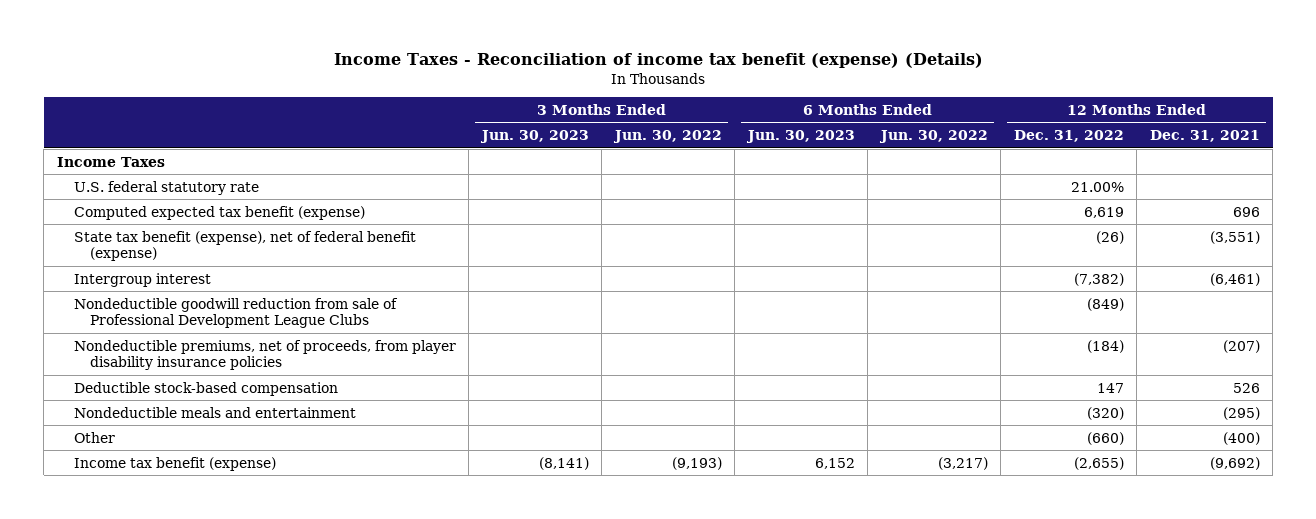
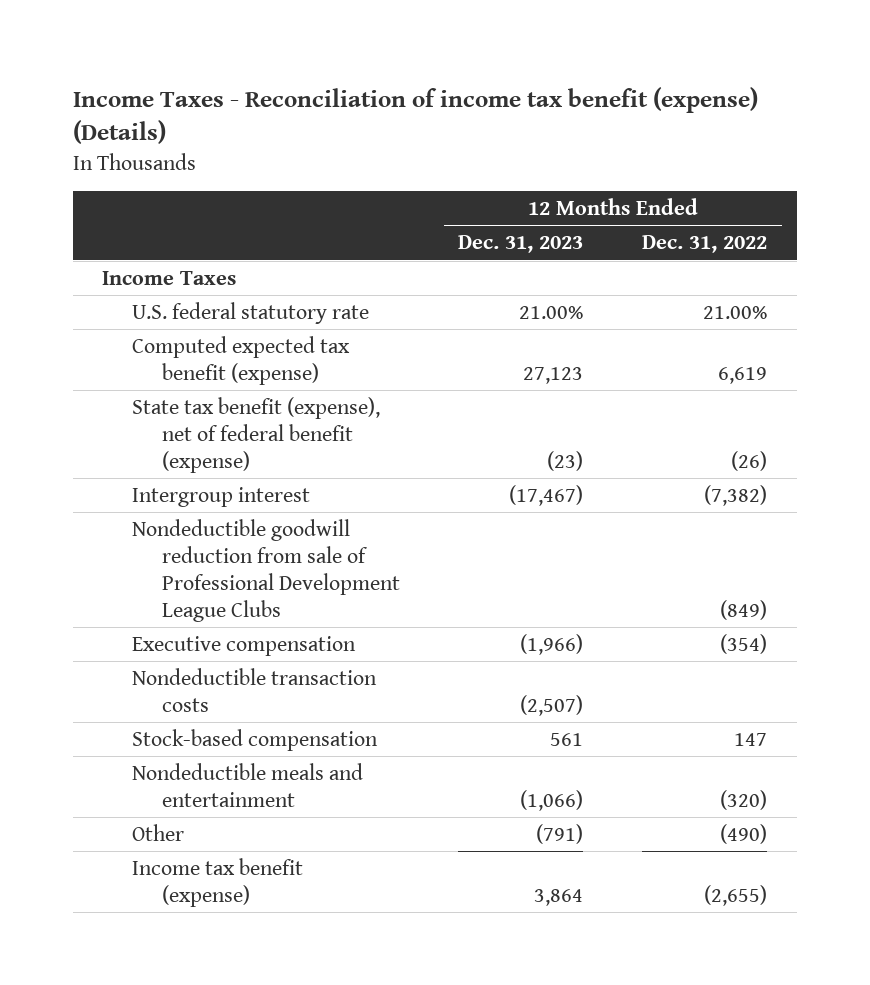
- | 3 Months Ended Jun. 30, 2023 | 3 Months Ended Jun. 30, 2022 | 6 Months Ended Jun. 30, 2023 | 6 Months Ended Jun. 30, 2022 | 12 Months Ended Dec. 31, 2022 | 12 Months Ended Dec. 31, 2021
+ | 12 Months Ended Dec. 31, 2023 | 12 Months Ended Dec. 31, 2022
- Nondeductible premiums, net of proceeds, from player disability insurance policies | | | | | (184) | (207)
- Deductible stock-based compensation | | | | | 147 | 526
+ Executive compensation | (1,966) | (354)
+ Nondeductible transaction costs | (2,507) |
+ Stock-based compensation | 561 | 147
- Other | | | | | (660) | (400)
+ Other | (791) | (490)

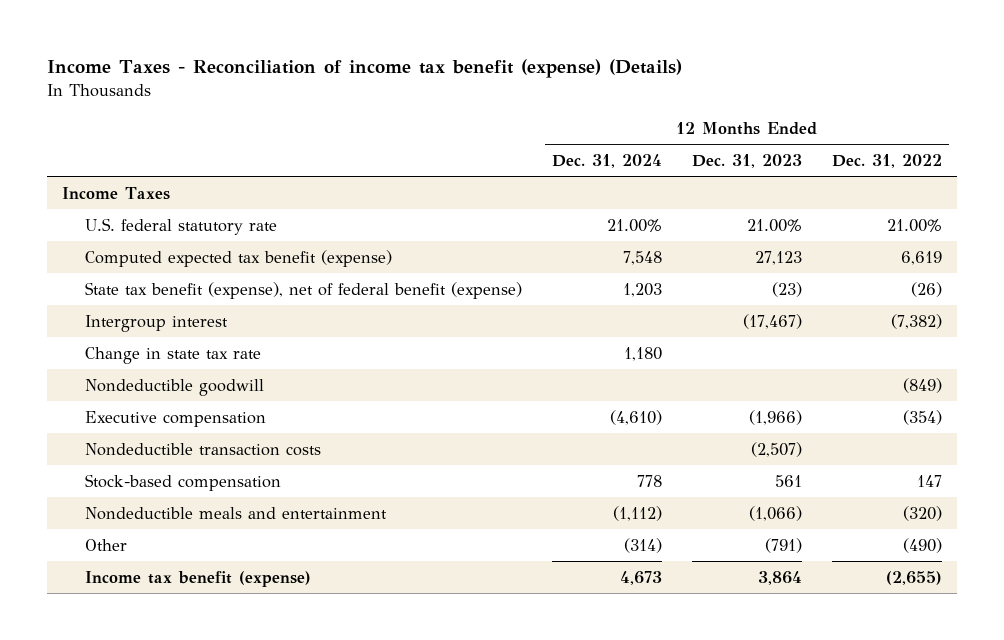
- | 12 Months Ended Dec. 31, 2023 | 12 Months Ended Dec. 31, 2022
+ | 12 Months Ended Dec. 31, 2024 | 12 Months Ended Dec. 31, 2023 | 12 Months Ended Dec. 31, 2022
- Nondeductible goodwill reduction from sale of Professional Development League Clubs | | (849)
+ Change in state tax rate | 1,180 | |
+ Nondeductible goodwill | | | (849)

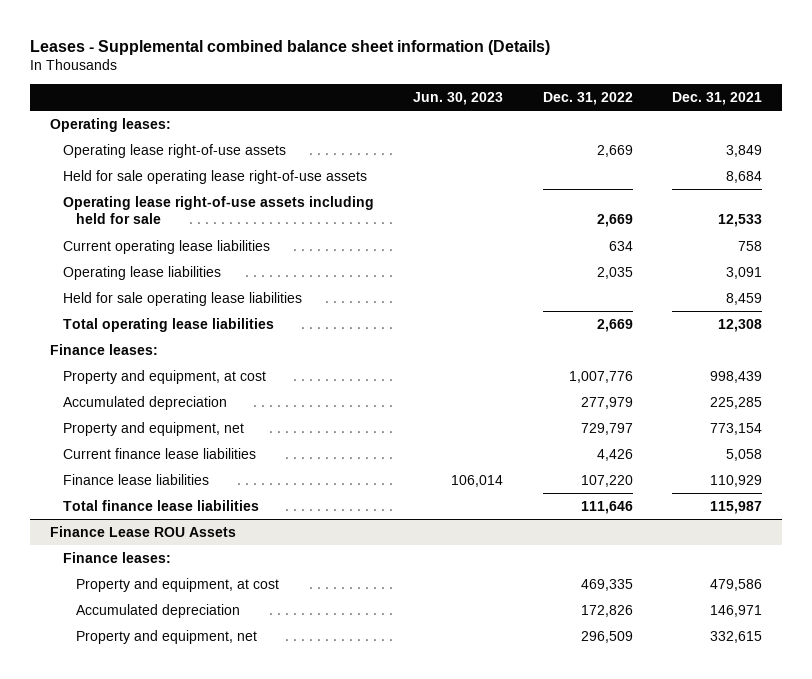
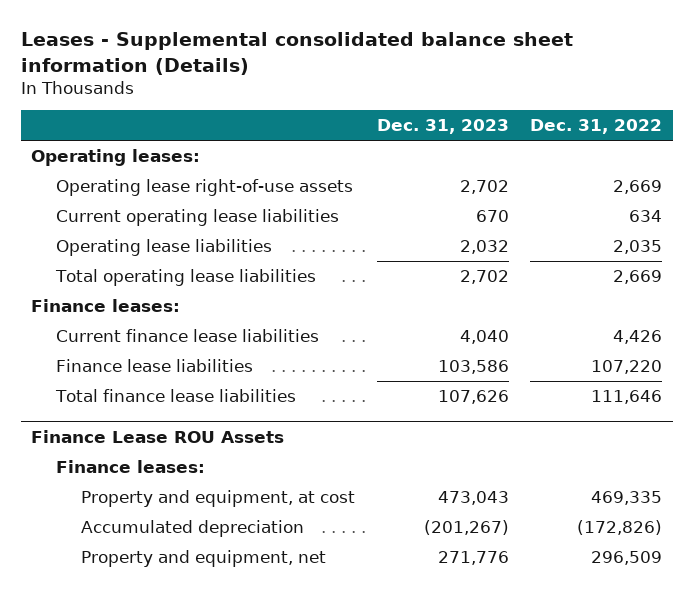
- Leases - Supplemental combined balance sheet information (Details)
+ Leases - Supplemental consolidated balance sheet information (Details)
- | Jun. 30, 2023 | Dec. 31, 2022 | Dec. 31, 2021
+ | Dec. 31, 2023 | Dec. 31, 2022
- Held for sale operating lease right-of-use assets | | | 8,684
- Operating lease right-of-use assets including held for sale | | 2,669 | 12,533
- Held for sale operating lease liabilities | | | 8,459
- Property and equipment, at cost | | 1,007,776 | 998,439
- Accumulated depreciation | | 277,979 | 225,285
- Property and equipment, net | | 729,797 | 773,154
@ Finance Lease ROU Assets
- Accumulated depreciation | | 172,826 | 146,971
+ Accumulated depreciation | (201,267) | (172,826)

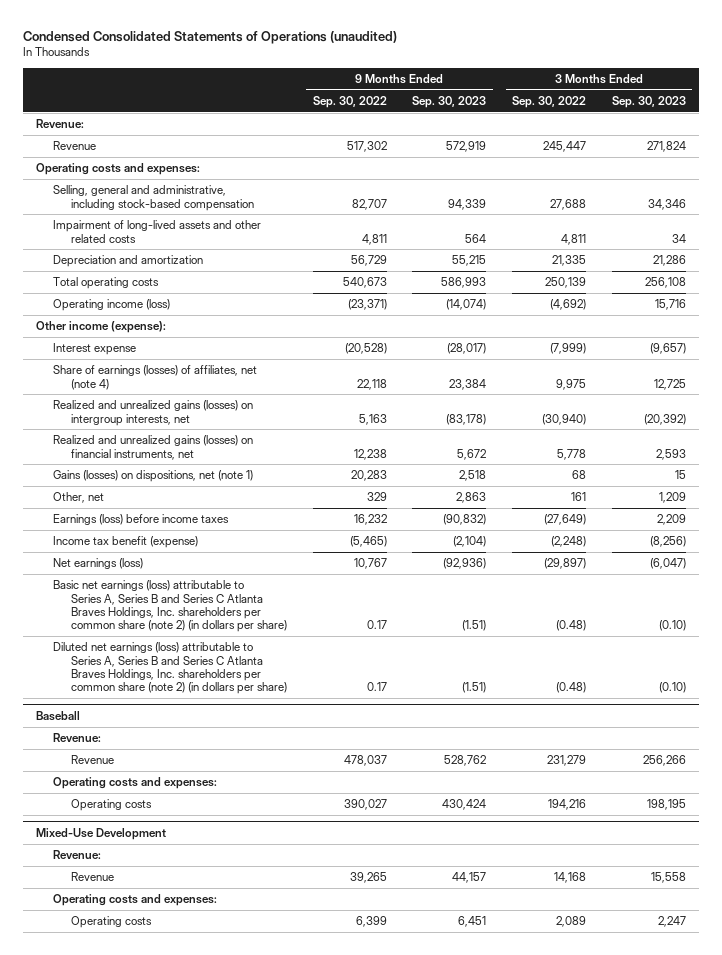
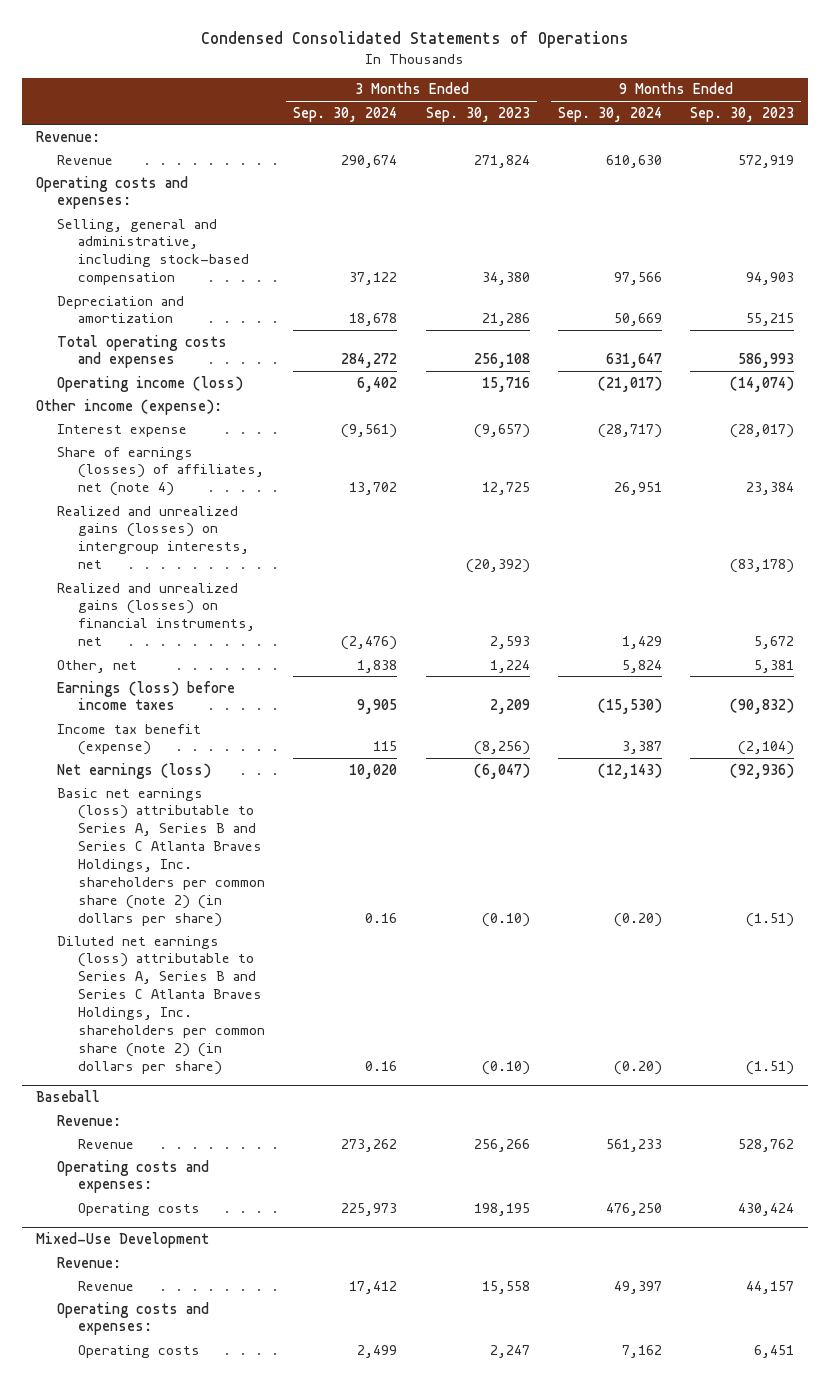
- Condensed Consolidated Statements of Operations (unaudited)
+ Condensed Consolidated Statements of Operations
- | 9 Months Ended Sep. 30, 2022 | 9 Months Ended Sep. 30, 2023 | 3 Months Ended Sep. 30, 2022 | 3 Months Ended Sep. 30, 2023
+ | 3 Months Ended Sep. 30, 2024 | 3 Months Ended Sep. 30, 2023 | 9 Months Ended Sep. 30, 2024 | 9 Months Ended Sep. 30, 2023
- Selling, general and administrative, including stock-based compensation | 82,707 | 94,339 | 27,688 | 34,346
- Impairment of long-lived assets and other related costs | 4,811 | 564 | 4,811 | 34
+ Selling, general and administrative, including stock-based compensation | 37,122 | 34,380 | 97,566 | 94,903
- Total operating costs | 540,673 | 586,993 | 250,139 | 256,108
+ Total operating costs and expenses | 284,272 | 256,108 | 631,647 | 586,993
- Gains (losses) on dispositions, net (note 1) | 20,283 | 2,518 | 68 | 15
- Other, net | 329 | 2,863 | 161 | 1,209
+ Other, net | 1,838 | 1,224 | 5,824 | 5,381

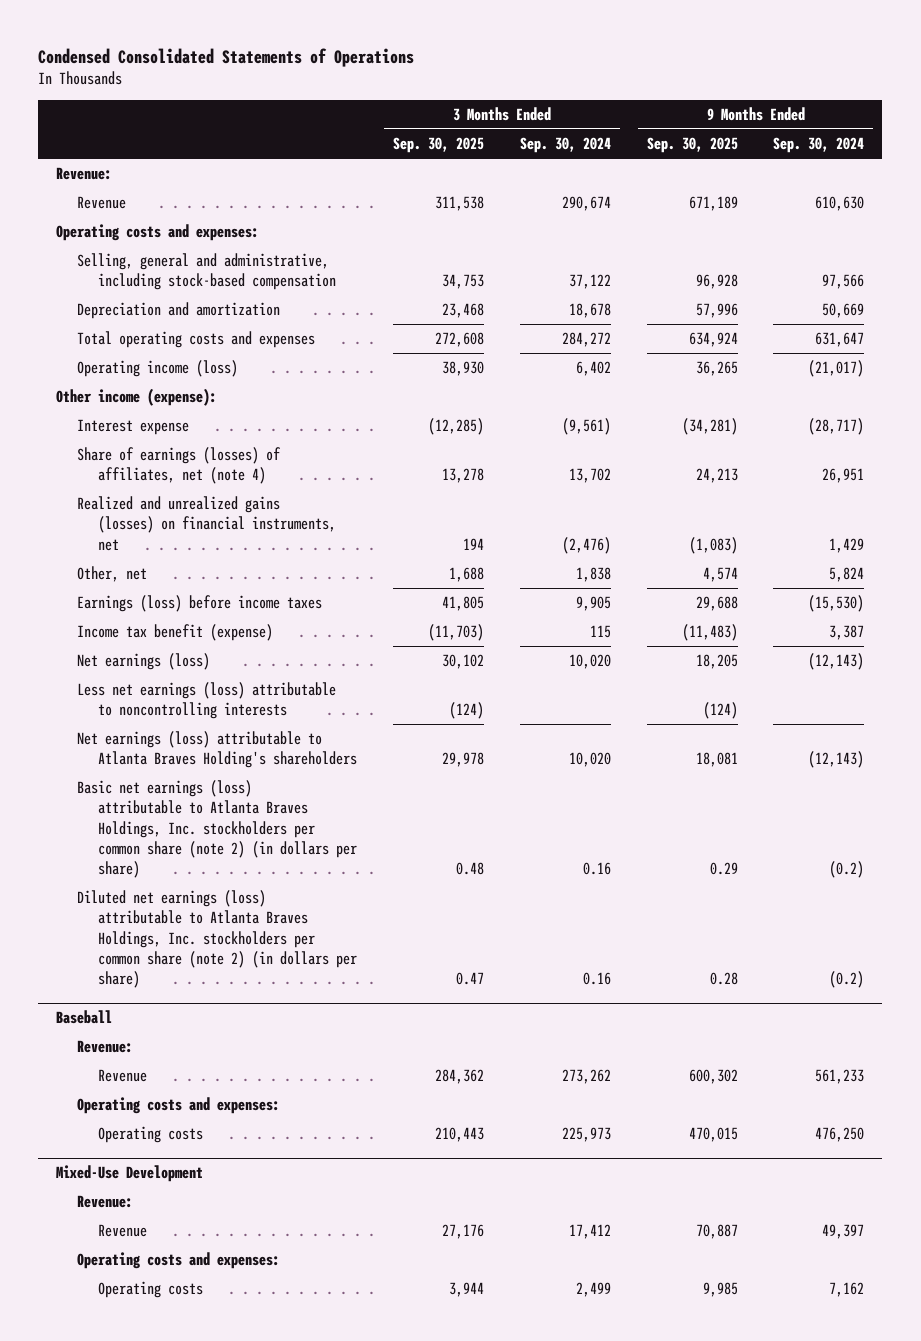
- | 3 Months Ended Sep. 30, 2024 | 3 Months Ended Sep. 30, 2023 | 9 Months Ended Sep. 30, 2024 | 9 Months Ended Sep. 30, 2023
+ | 3 Months Ended Sep. 30, 2025 | 3 Months Ended Sep. 30, 2024 | 9 Months Ended Sep. 30, 2025 | 9 Months Ended Sep. 30, 2024
- Realized and unrealized gains (losses) on intergroup interests, net | | (20,392) | | (83,178)
- Basic net earnings (loss) attributable to Series A, Series B and Series C Atlanta Braves Holdings, Inc. shareholders per common share (note 2) (in dollars per share) | 0.16 | (0.10) | (0.20) | (1.51)
- Diluted net earnings (loss) attributable to Series A, Series B and Series C Atlanta Braves Holdings, Inc. shareholders per common share (note 2) (in dollars per share) | 0.16 | (0.10) | (0.20) | (1.51)
+ Less net earnings (loss) attributable to noncontrolling interests | (124) | | (124) |
+ Net earnings (loss) attributable to Atlanta Braves Holding's shareholders | 29,978 | 10,020 | 18,081 | (12,143)
+ Basic net earnings (loss) attributable to Atlanta Braves Holdings, Inc. stockholders per common share (note 2) (in dollars per share) | 0.48 | 0.16 | 0.29 | (0.2)
+ Diluted net earnings (loss) attributable to Atlanta Braves Holdings, Inc. stockholders per common share (note 2) (in dollars per share) | 0.47 | 0.16 | 0.28 | (0.2)

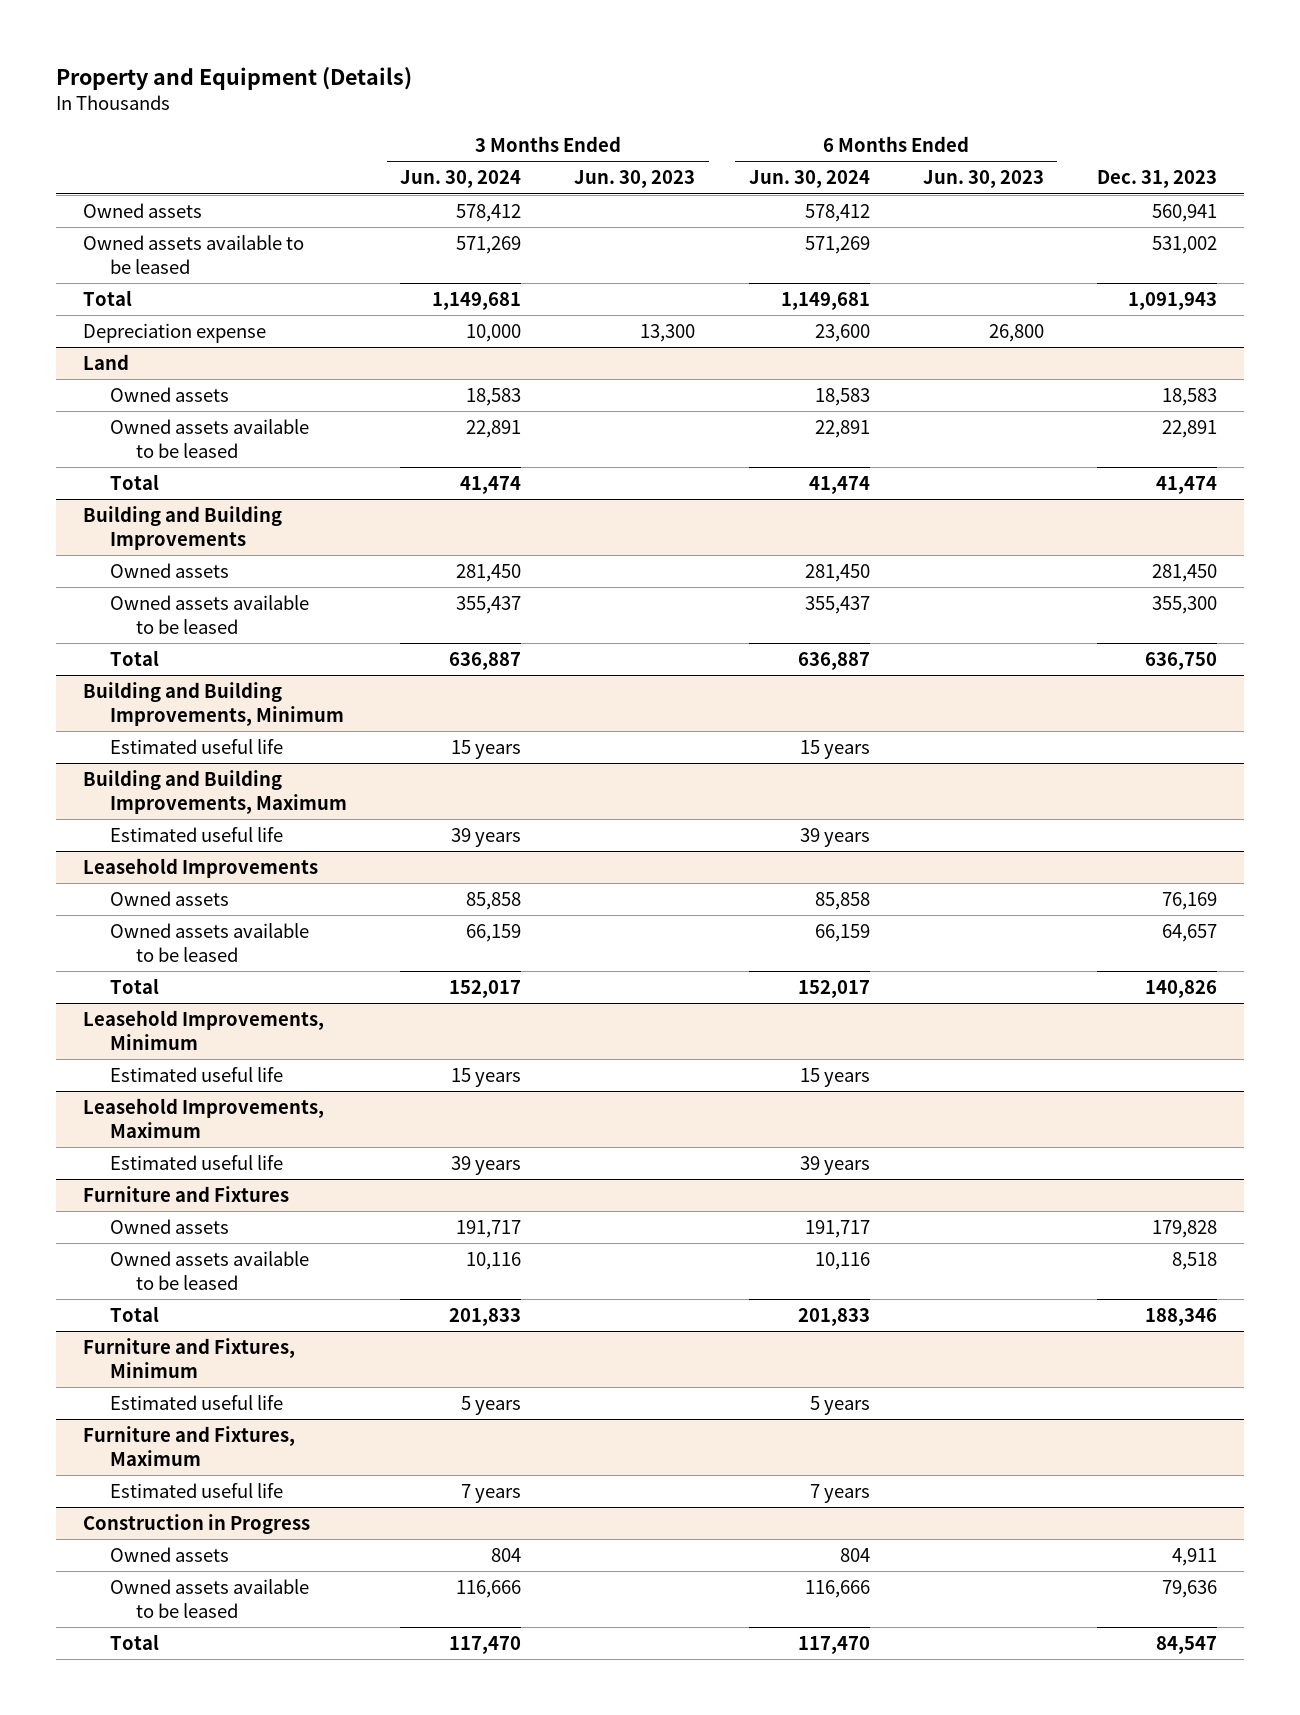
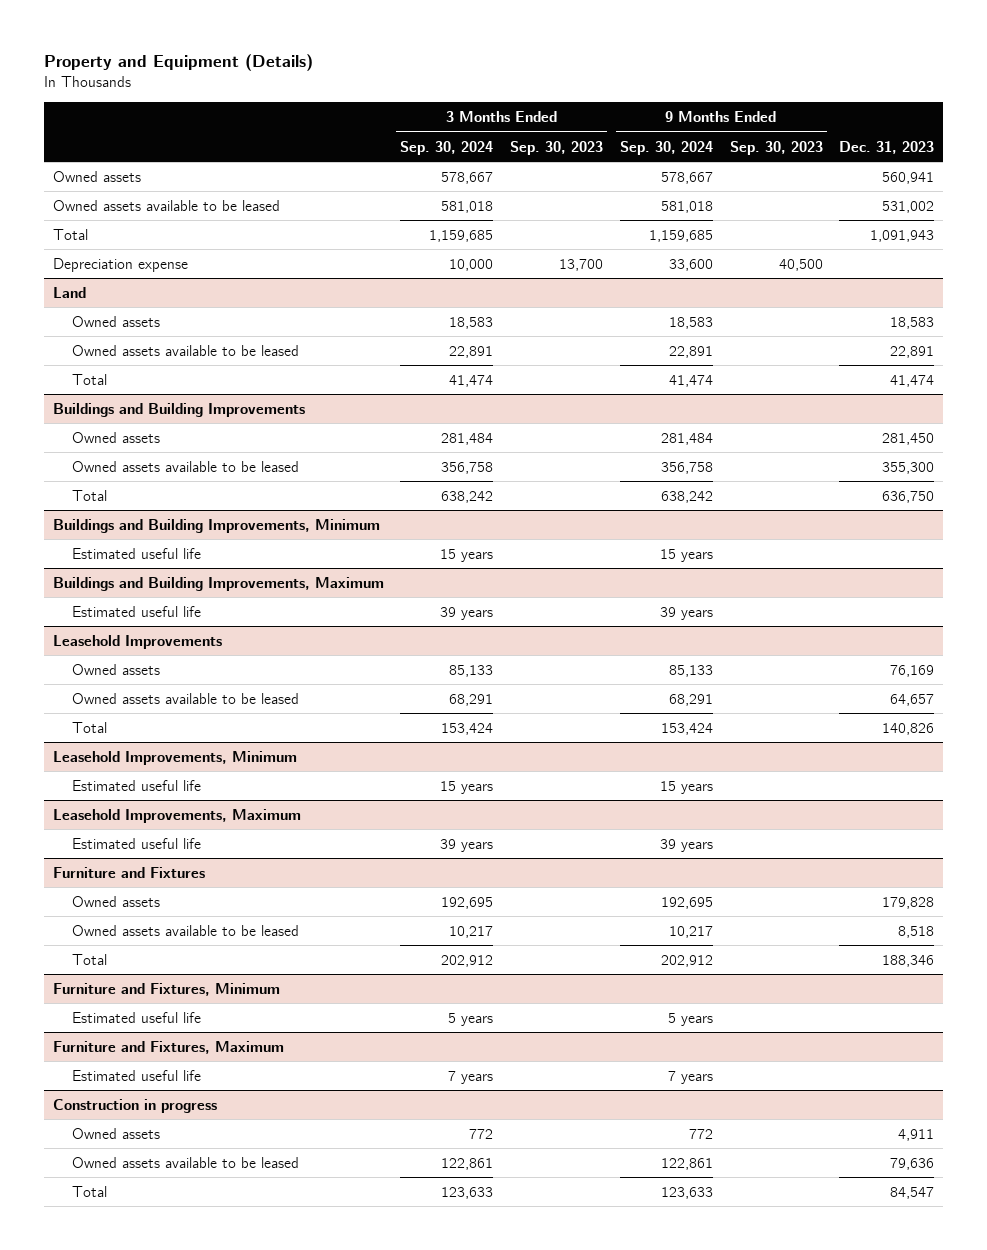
- | 3 Months Ended Jun. 30, 2024 | 3 Months Ended Jun. 30, 2023 | 6 Months Ended Jun. 30, 2024 | 6 Months Ended Jun. 30, 2023 | Dec. 31, 2023
+ | 3 Months Ended Sep. 30, 2024 | 3 Months Ended Sep. 30, 2023 | 9 Months Ended Sep. 30, 2024 | 9 Months Ended Sep. 30, 2023 | Dec. 31, 2023
- Building and Building Improvements
+ Buildings and Building Improvements
- Building and Building Improvements, Minimum
+ Buildings and Building Improvements, Minimum
- Building and Building Improvements, Maximum
+ Buildings and Building Improvements, Maximum
- Construction in Progress
+ Construction in progress

